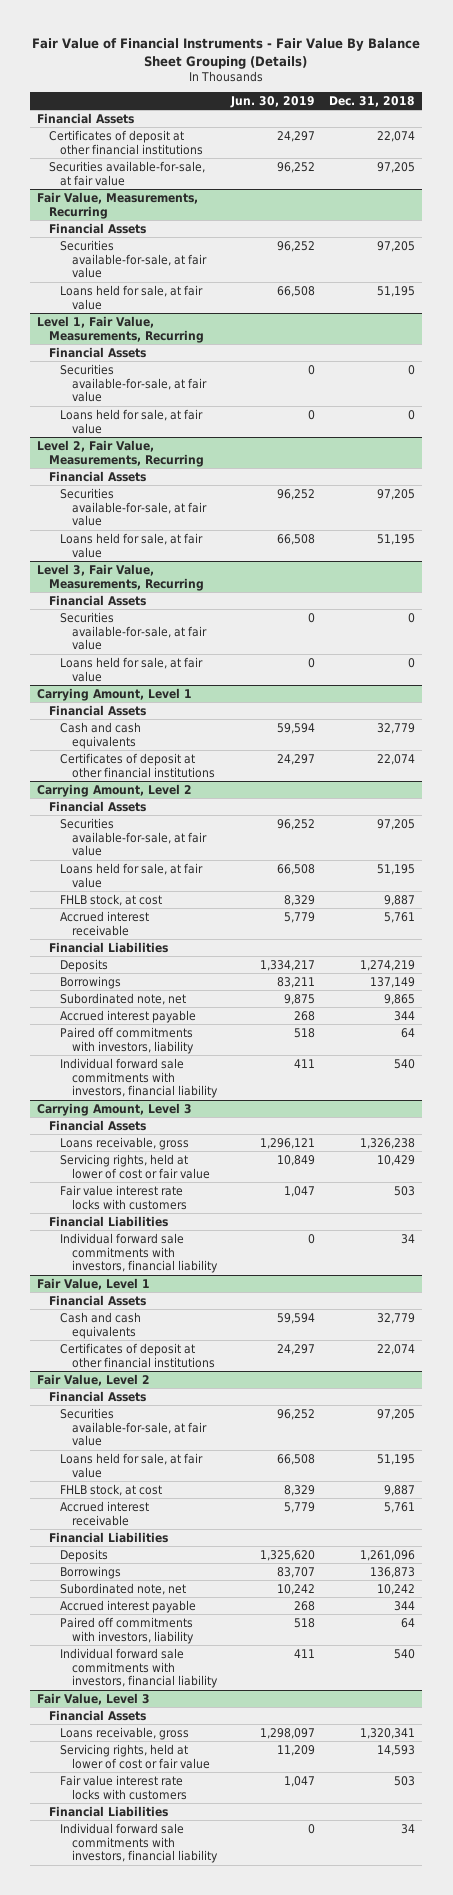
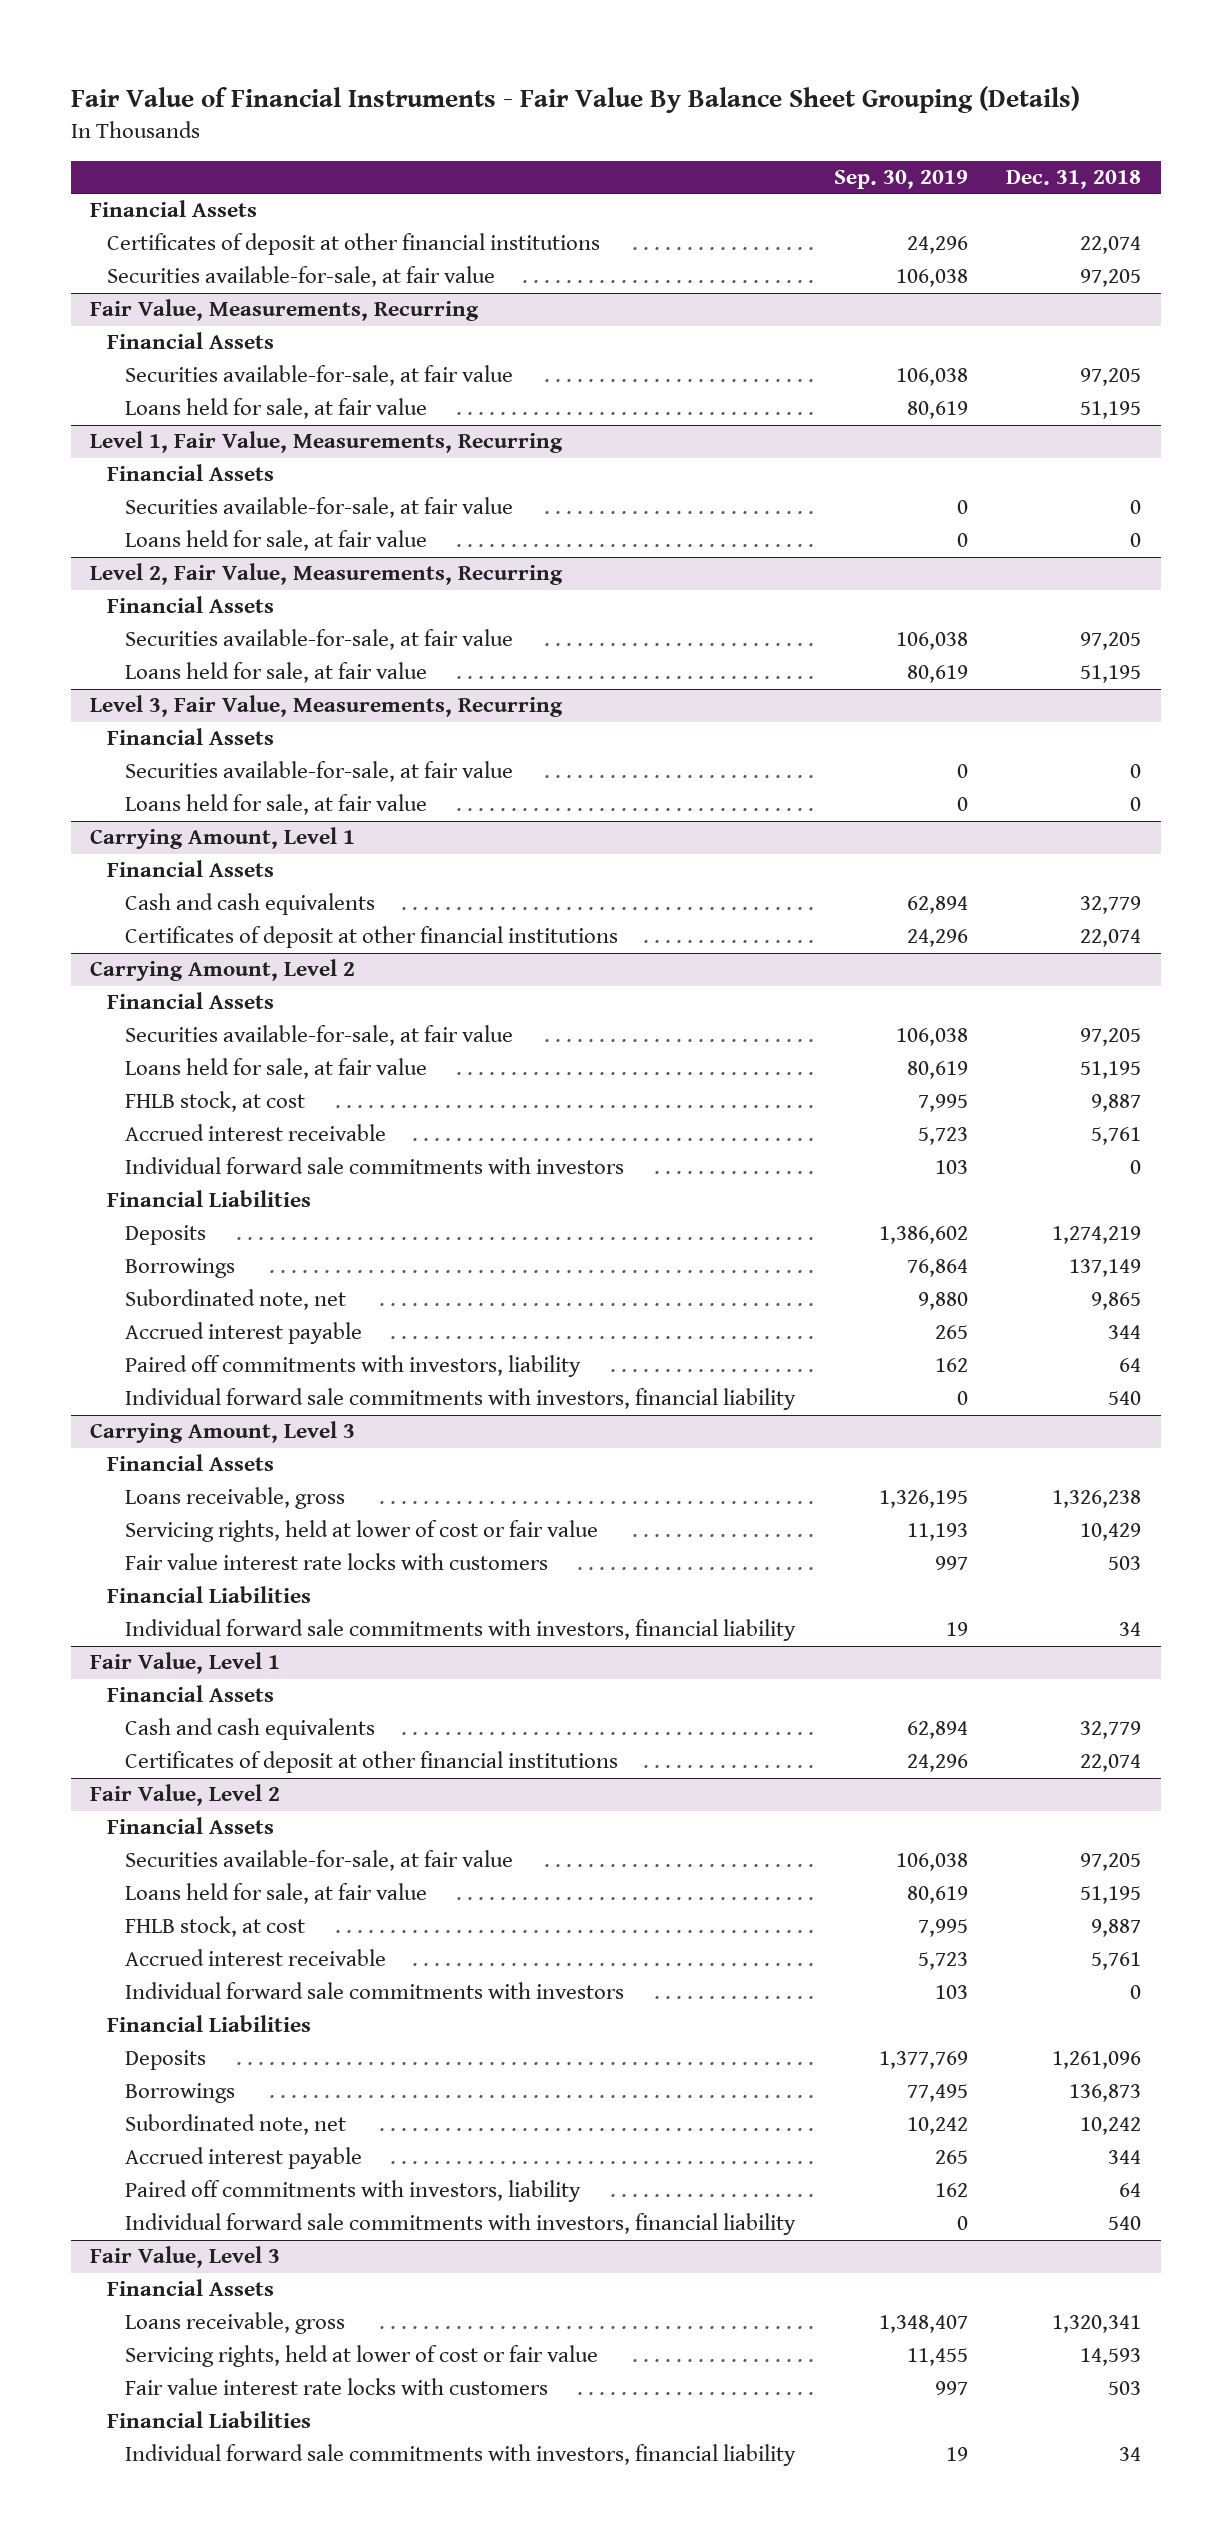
- | Jun. 30, 2019 | Dec. 31, 2018
+ | Sep. 30, 2019 | Dec. 31, 2018
@ Carrying Amount, Level 2
+ Individual forward sale commitments with investors | 103 | 0
@ Fair Value, Level 2
+ Individual forward sale commitments with investors | 103 | 0

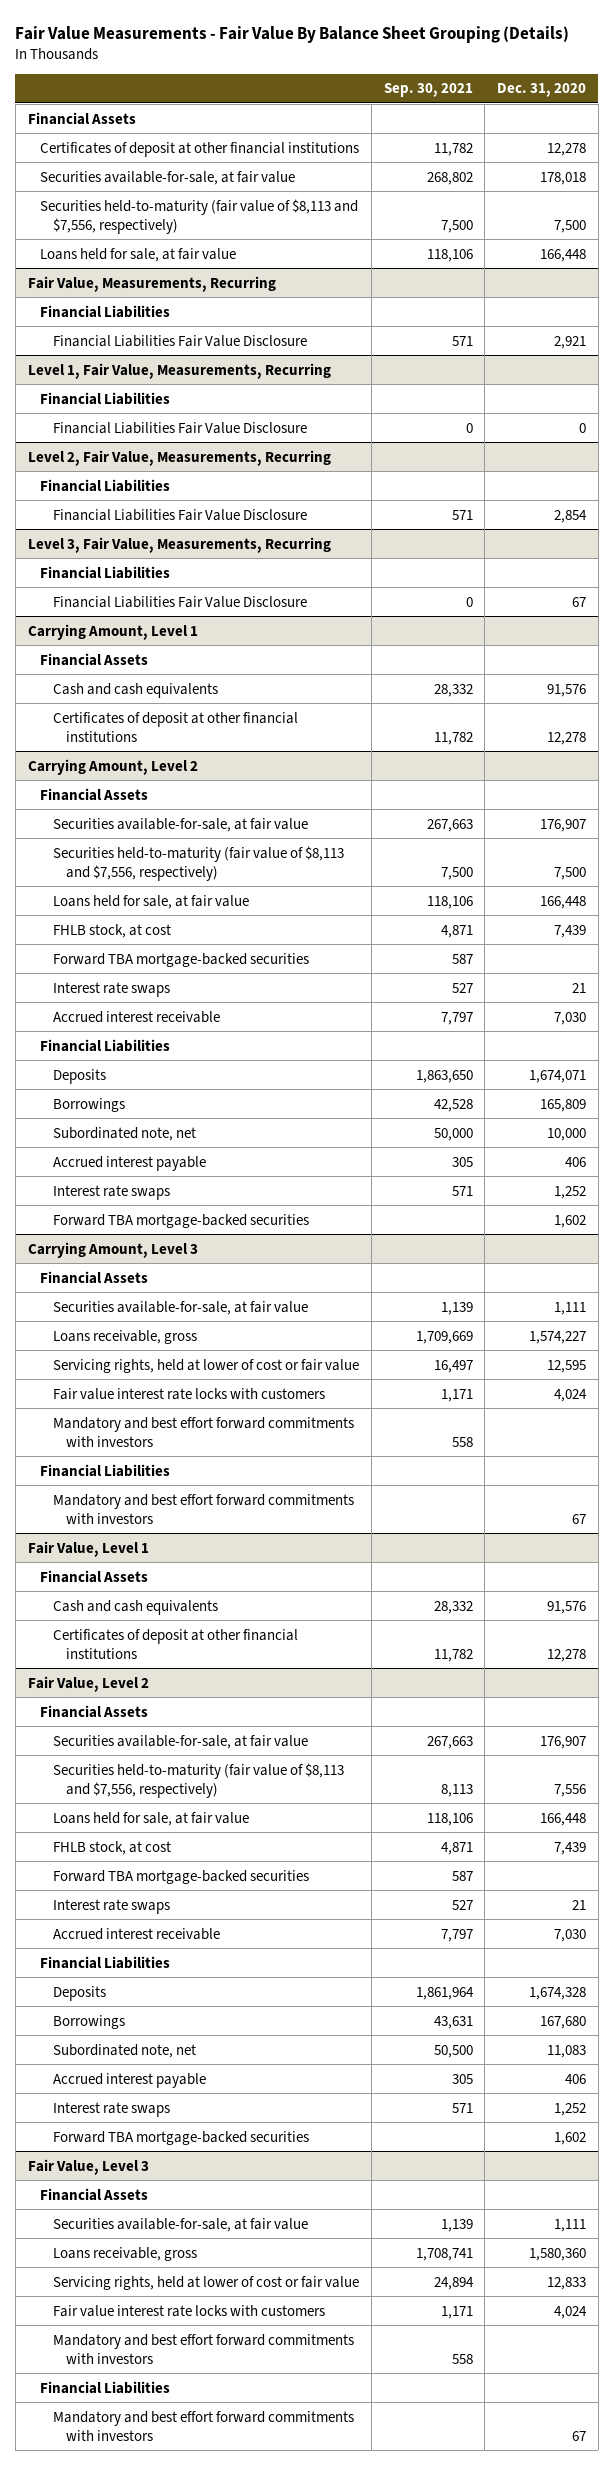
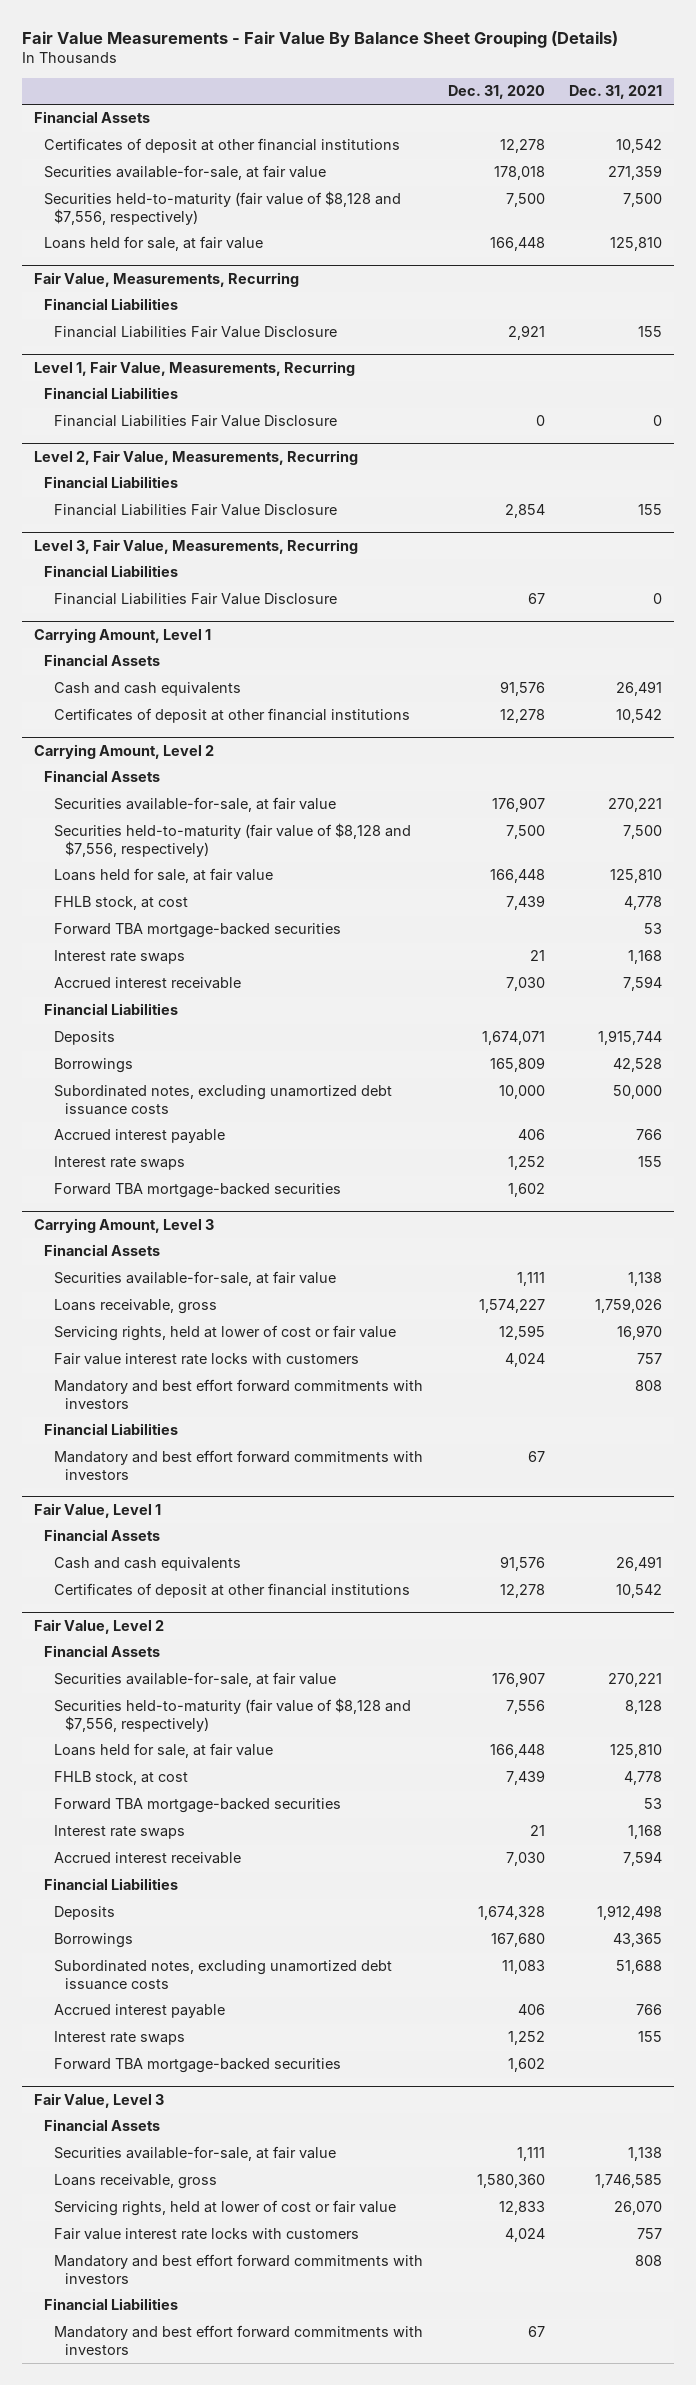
- | Sep. 30, 2021 | Dec. 31, 2020
+ | Dec. 31, 2020 | Dec. 31, 2021
- Securities held-to-maturity (fair value of $8,113 and $7,556, respectively) | 7,500 | 7,500
+ Securities held-to-maturity (fair value of $8,128 and $7,556, respectively) | 7,500 | 7,500
@ Carrying Amount, Level 2
- Securities held-to-maturity (fair value of $8,113 and $7,556, respectively) | 7,500 | 7,500
+ Securities held-to-maturity (fair value of $8,128 and $7,556, respectively) | 7,500 | 7,500
- Subordinated note, net | 50,000 | 10,000
+ Subordinated notes, excluding unamortized debt issuance costs | 10,000 | 50,000
@ Fair Value, Level 2
- Securities held-to-maturity (fair value of $8,113 and $7,556, respectively) | 8,113 | 7,556
+ Securities held-to-maturity (fair value of $8,128 and $7,556, respectively) | 7,556 | 8,128
- Subordinated note, net | 50,500 | 11,083
+ Subordinated notes, excluding unamortized debt issuance costs | 11,083 | 51,688

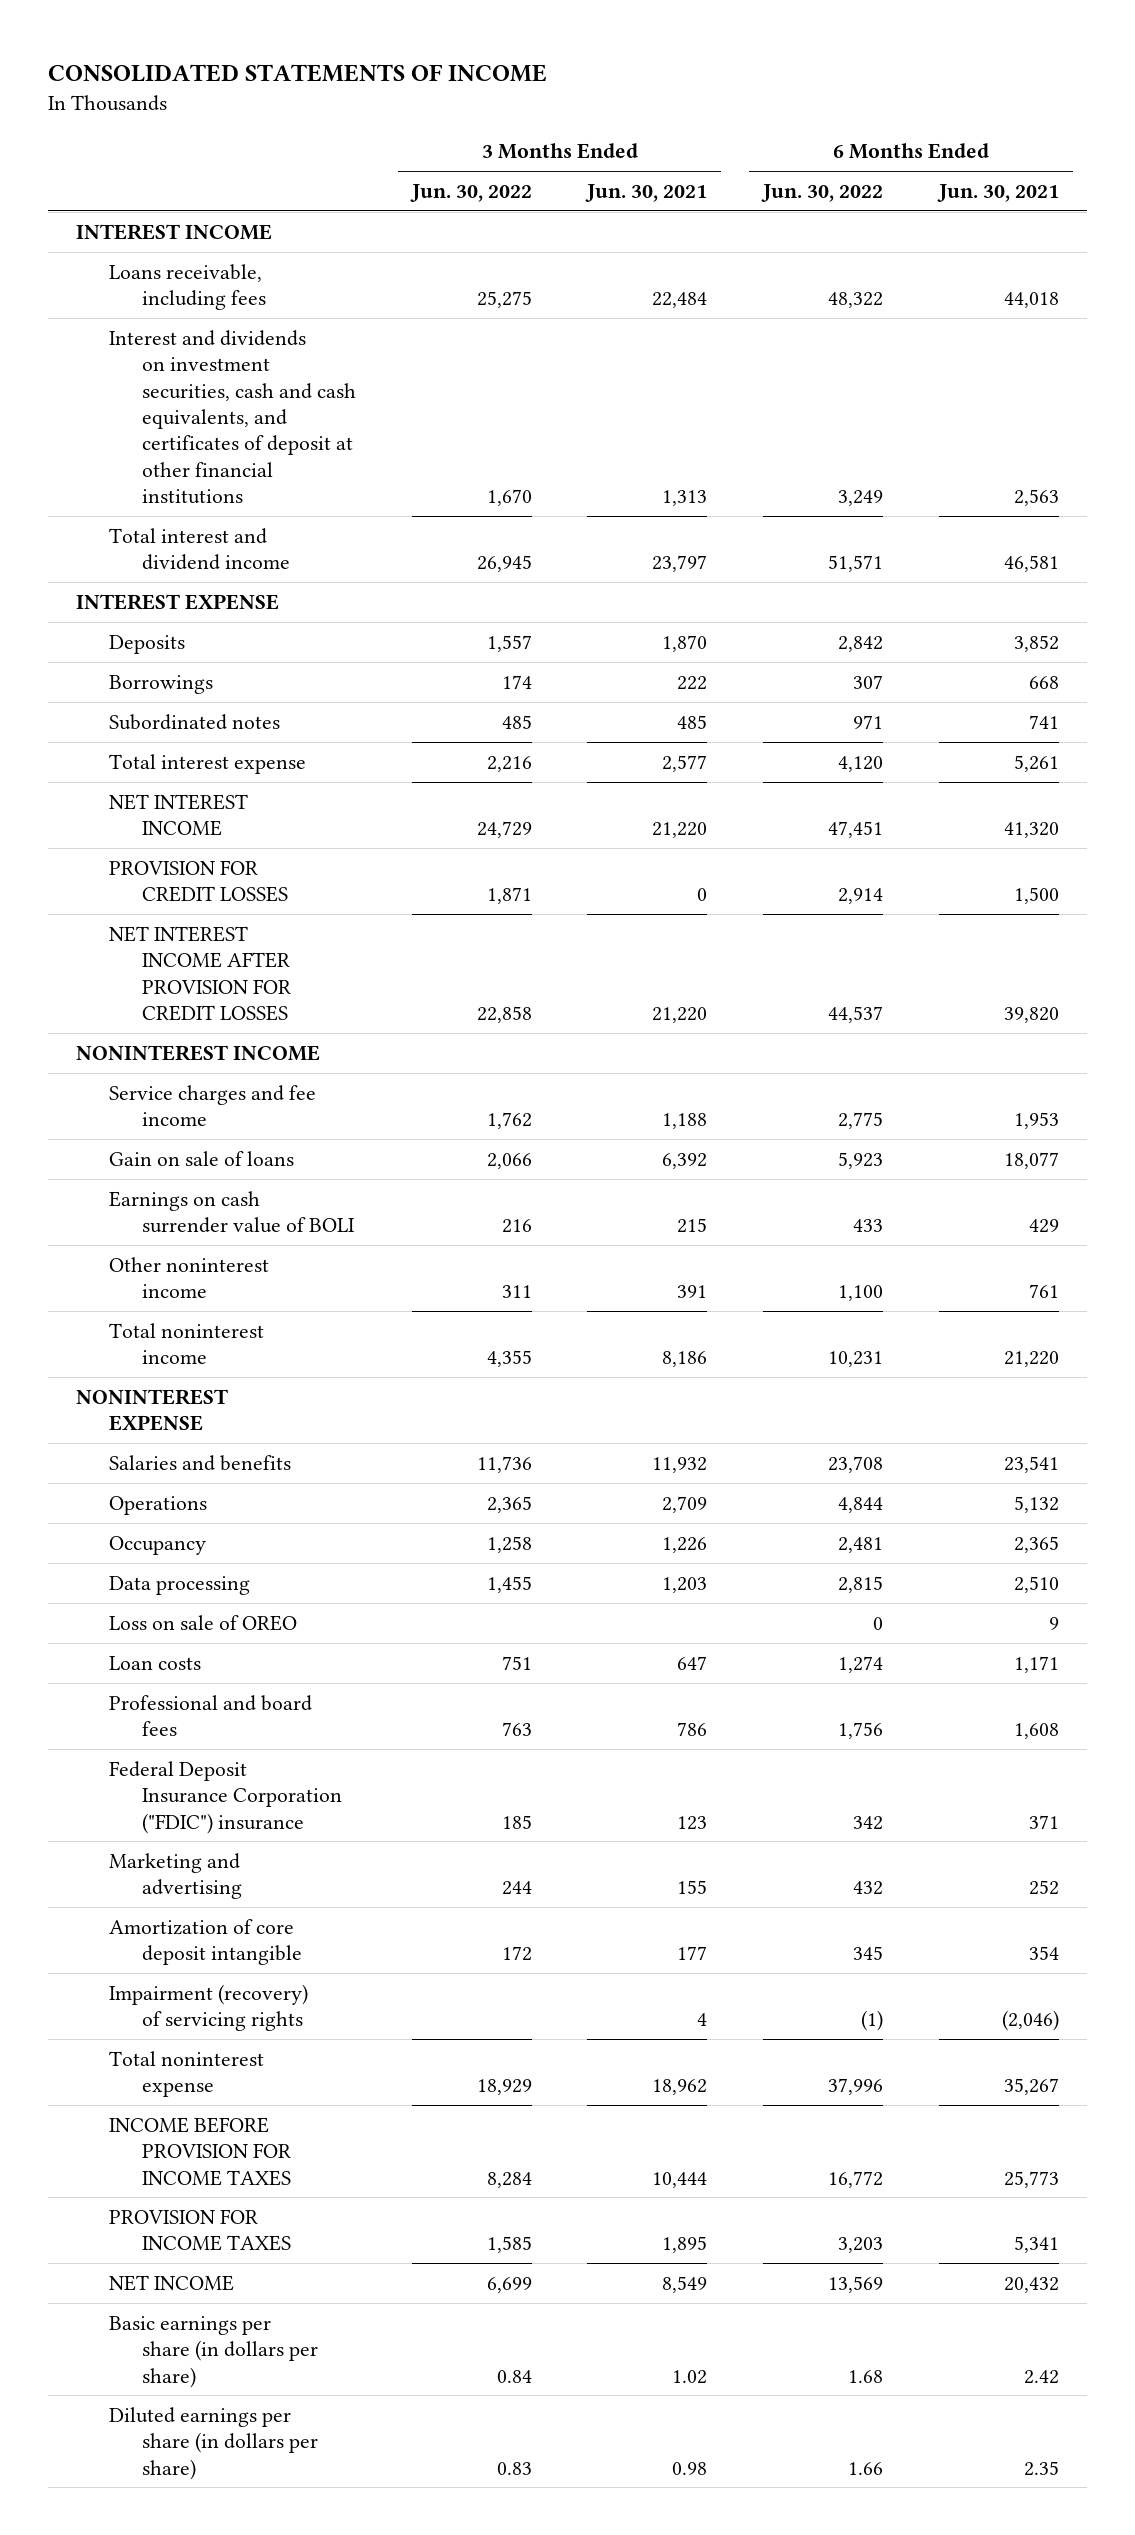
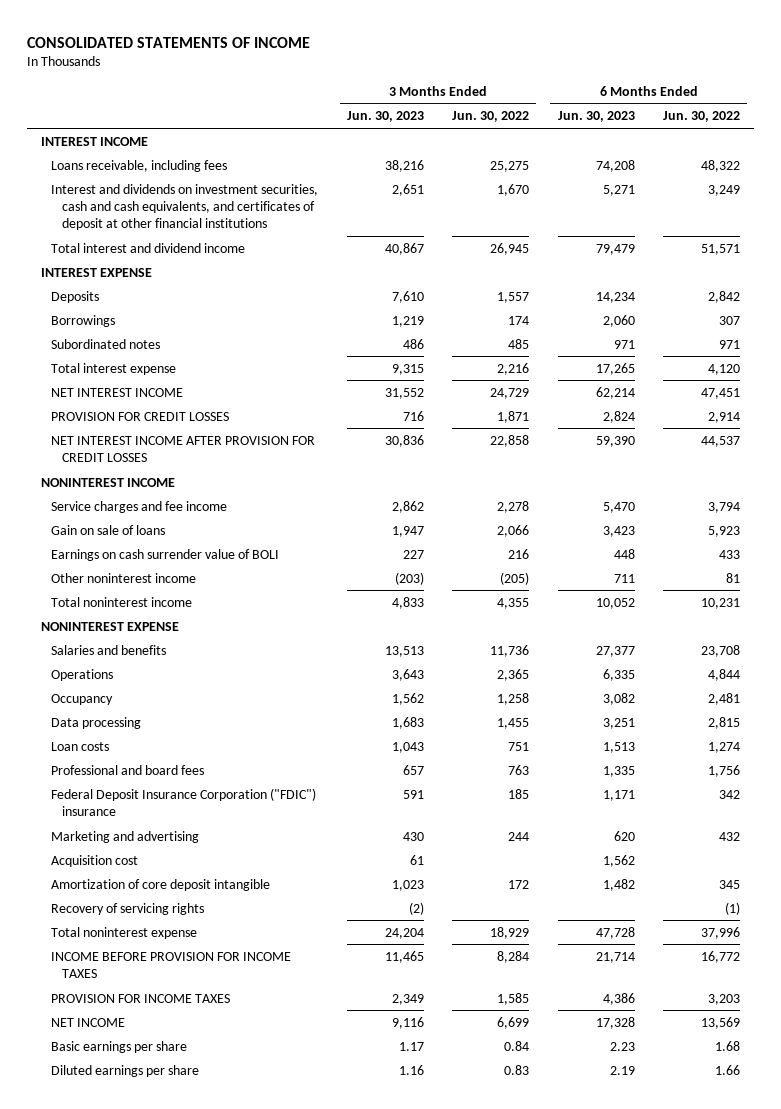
- | 3 Months Ended Jun. 30, 2022 | 3 Months Ended Jun. 30, 2021 | 6 Months Ended Jun. 30, 2022 | 6 Months Ended Jun. 30, 2021
+ | 3 Months Ended Jun. 30, 2023 | 3 Months Ended Jun. 30, 2022 | 6 Months Ended Jun. 30, 2023 | 6 Months Ended Jun. 30, 2022
- Service charges and fee income | 1,762 | 1,188 | 2,775 | 1,953
+ Service charges and fee income | 2,862 | 2,278 | 5,470 | 3,794
- Other noninterest income | 311 | 391 | 1,100 | 761
+ Other noninterest income | (203) | (205) | 711 | 81
- Loss on sale of OREO | | | 0 | 9
+ Acquisition cost | 61 | | 1,562 |
- Impairment (recovery) of servicing rights | | 4 | (1) | (2,046)
+ Recovery of servicing rights | (2) | | | (1)
- Basic earnings per share (in dollars per share) | 0.84 | 1.02 | 1.68 | 2.42
- Diluted earnings per share (in dollars per share) | 0.83 | 0.98 | 1.66 | 2.35
+ Basic earnings per share | 1.17 | 0.84 | 2.23 | 1.68
+ Diluted earnings per share | 1.16 | 0.83 | 2.19 | 1.66

